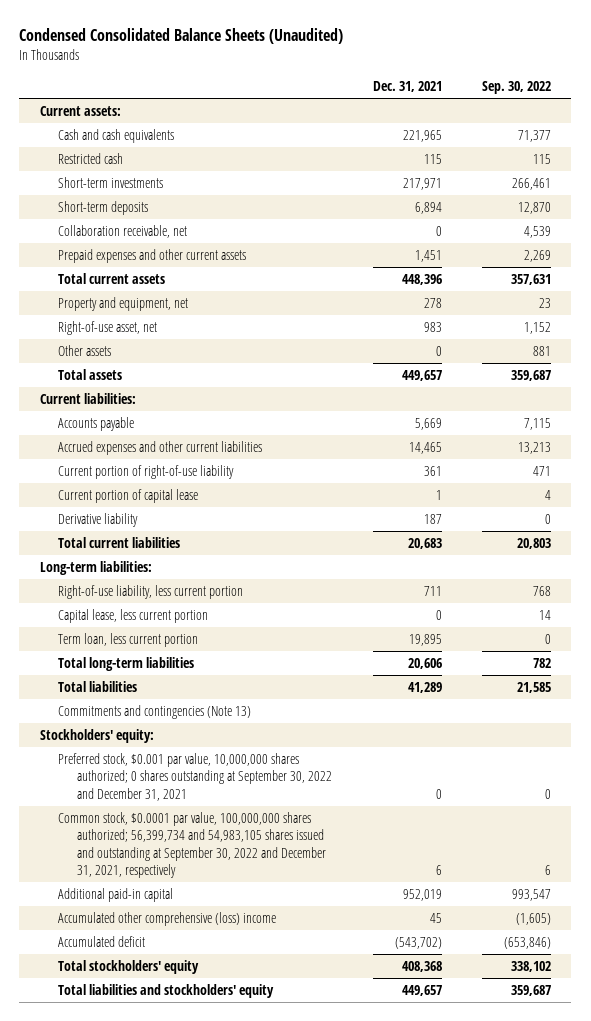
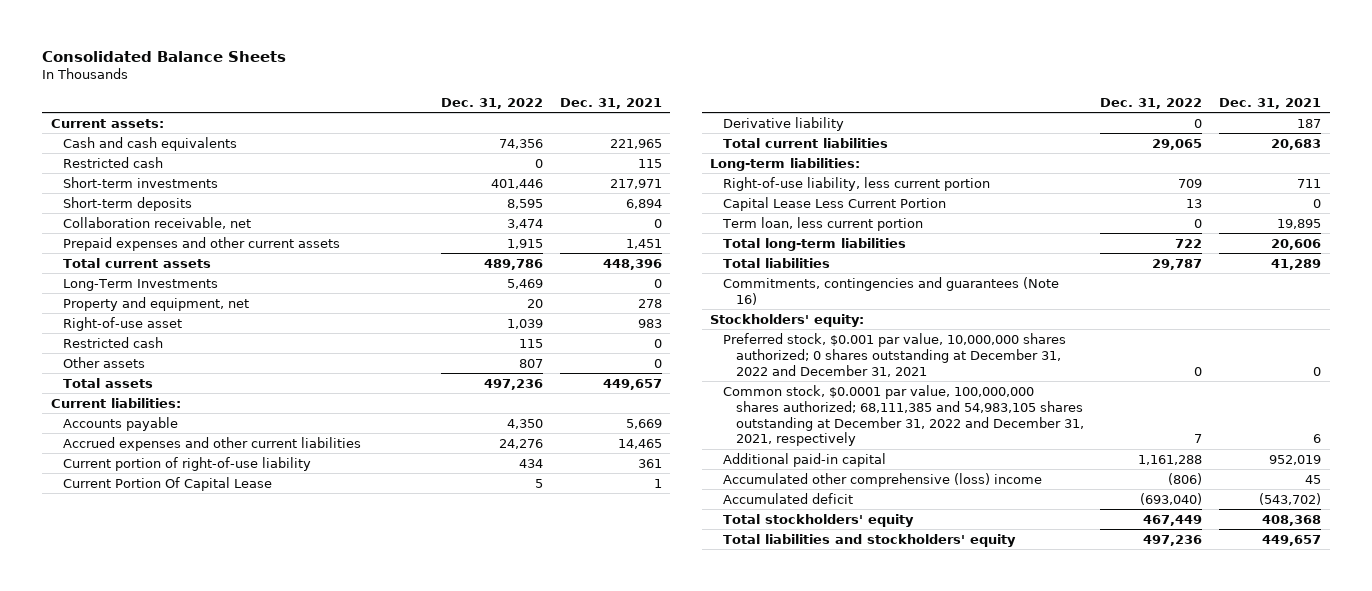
- Condensed Consolidated Balance Sheets (Unaudited)
+ Consolidated Balance Sheets
- | Dec. 31, 2021 | Sep. 30, 2022
+ | Dec. 31, 2022 | Dec. 31, 2021
+ Long-Term Investments | 5,469 | 0
- Right-of-use asset, net | 983 | 1,152
+ Right-of-use asset | 1,039 | 983
+ Restricted cash | 115 | 0
- Current portion of capital lease | 1 | 4
+ Current Portion Of Capital Lease | 5 | 1
- Capital lease, less current portion | 0 | 14
+ Capital Lease Less Current Portion | 13 | 0
- Commitments and contingencies (Note 13)
+ Commitments, contingencies and guarantees (Note 16)
- Preferred stock, $0.001 par value, 10,000,000 shares authorized; 0 shares outstanding at September 30, 2022 and December 31, 2021 | 0 | 0
- Common stock, $0.0001 par value, 100,000,000 shares authorized; 56,399,734 and 54,983,105 shares issued and outstanding at September 30, 2022 and December 31, 2021, respectively | 6 | 6
+ Preferred stock, $0.001 par value, 10,000,000 shares authorized; 0 shares outstanding at December 31, 2022 and December 31, 2021 | 0 | 0
+ Common stock, $0.0001 par value, 100,000,000 shares authorized; 68,111,385 and 54,983,105 shares outstanding at December 31, 2022 and December 31, 2021, respectively | 7 | 6

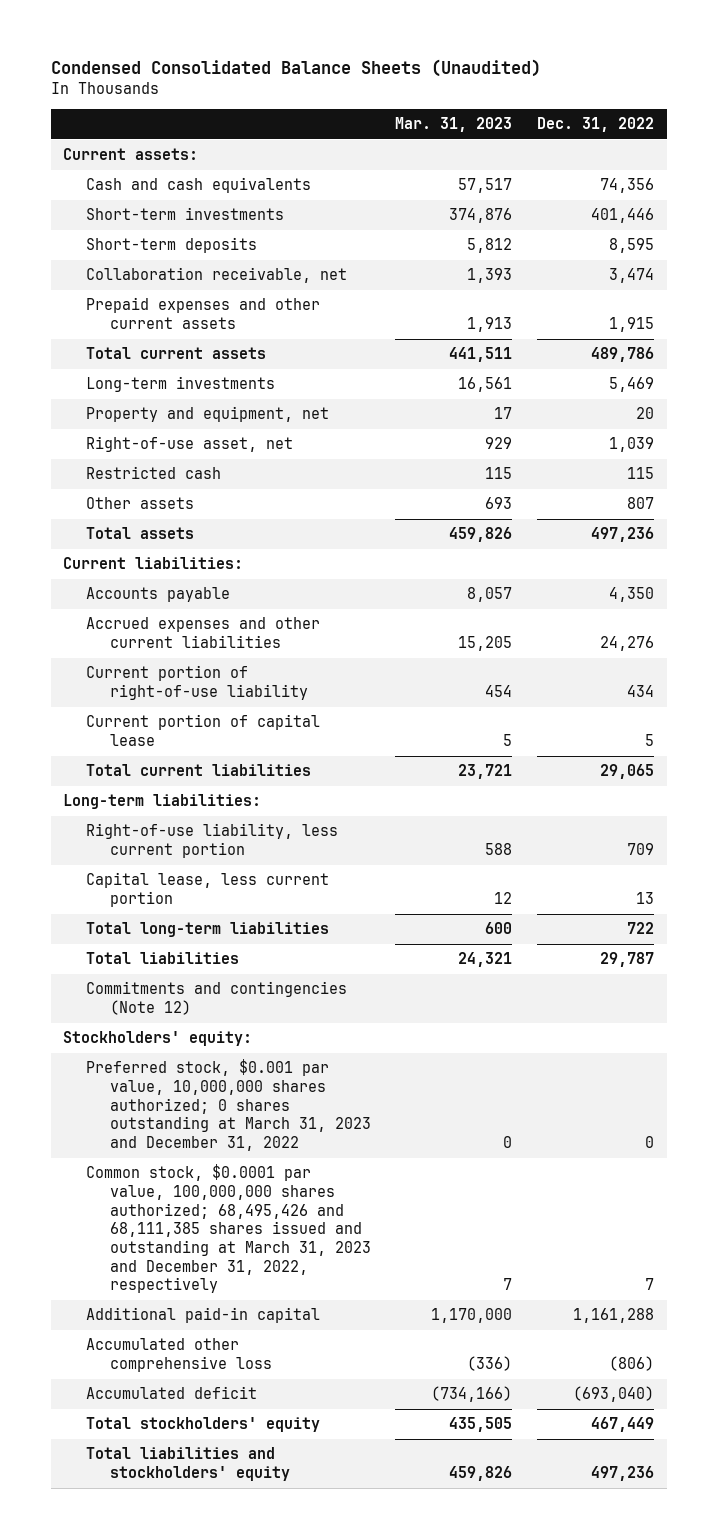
- Consolidated Balance Sheets
+ Condensed Consolidated Balance Sheets (Unaudited)
- | Dec. 31, 2022 | Dec. 31, 2021
+ | Mar. 31, 2023 | Dec. 31, 2022
- Restricted cash | 0 | 115
- Long-Term Investments | 5,469 | 0
+ Long-term investments | 16,561 | 5,469
- Right-of-use asset | 1,039 | 983
+ Right-of-use asset, net | 929 | 1,039
- Current Portion Of Capital Lease | 5 | 1
- Derivative liability | 0 | 187
+ Current portion of capital lease | 5 | 5
- Capital Lease Less Current Portion | 13 | 0
- Term loan, less current portion | 0 | 19,895
+ Capital lease, less current portion | 12 | 13
- Commitments, contingencies and guarantees (Note 16)
+ Commitments and contingencies (Note 12)
- Preferred stock, $0.001 par value, 10,000,000 shares authorized; 0 shares outstanding at December 31, 2022 and December 31, 2021 | 0 | 0
- Common stock, $0.0001 par value, 100,000,000 shares authorized; 68,111,385 and 54,983,105 shares outstanding at December 31, 2022 and December 31, 2021, respectively | 7 | 6
+ Preferred stock, $0.001 par value, 10,000,000 shares authorized; 0 shares outstanding at March 31, 2023 and December 31, 2022 | 0 | 0
+ Common stock, $0.0001 par value, 100,000,000 shares authorized; 68,495,426 and 68,111,385 shares issued and outstanding at March 31, 2023 and December 31, 2022, respectively | 7 | 7
- Accumulated other comprehensive (loss) income | (806) | 45
+ Accumulated other comprehensive loss | (336) | (806)

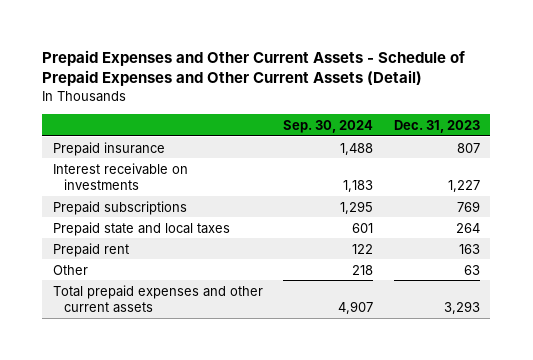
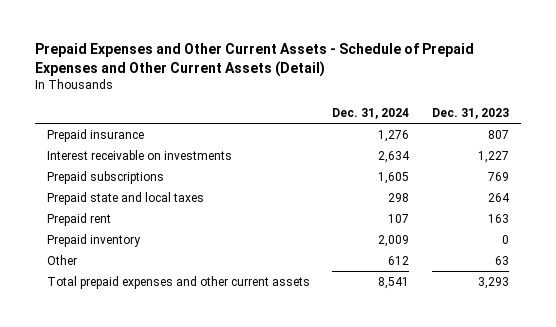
- | Sep. 30, 2024 | Dec. 31, 2023
+ | Dec. 31, 2024 | Dec. 31, 2023
+ Prepaid inventory | 2,009 | 0

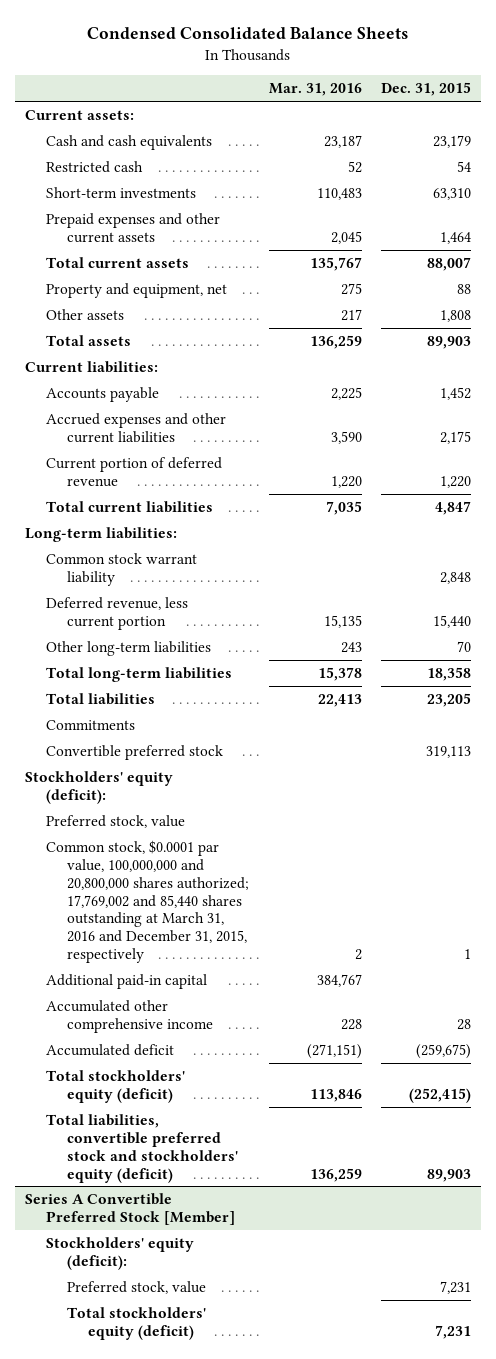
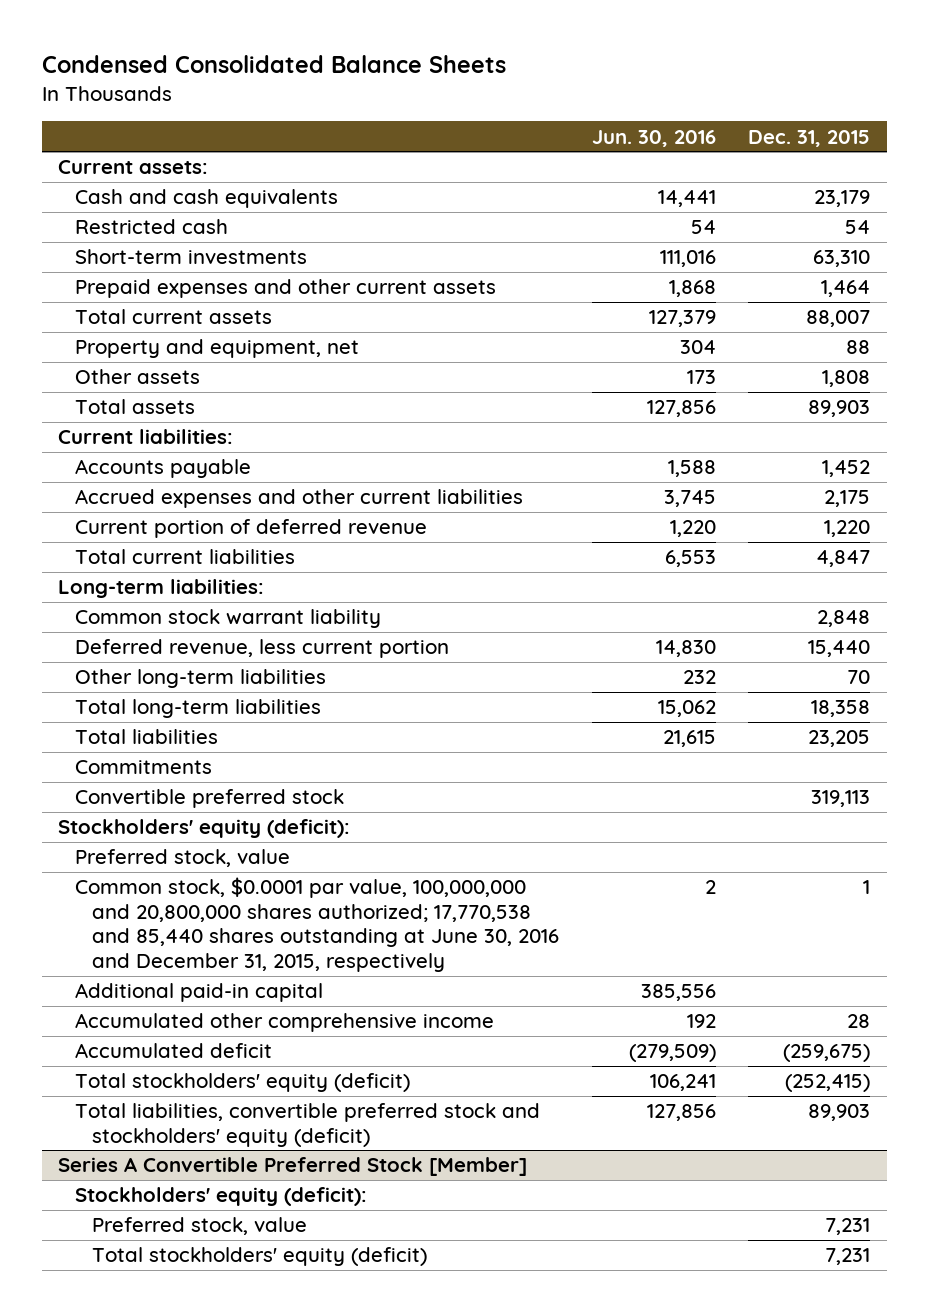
- | Mar. 31, 2016 | Dec. 31, 2015
+ | Jun. 30, 2016 | Dec. 31, 2015
- Common stock, $0.0001 par value, 100,000,000 and 20,800,000 shares authorized; 17,769,002 and 85,440 shares outstanding at March 31, 2016 and December 31, 2015, respectively | 2 | 1
+ Common stock, $0.0001 par value, 100,000,000 and 20,800,000 shares authorized; 17,770,538 and 85,440 shares outstanding at June 30, 2016 and December 31, 2015, respectively | 2 | 1

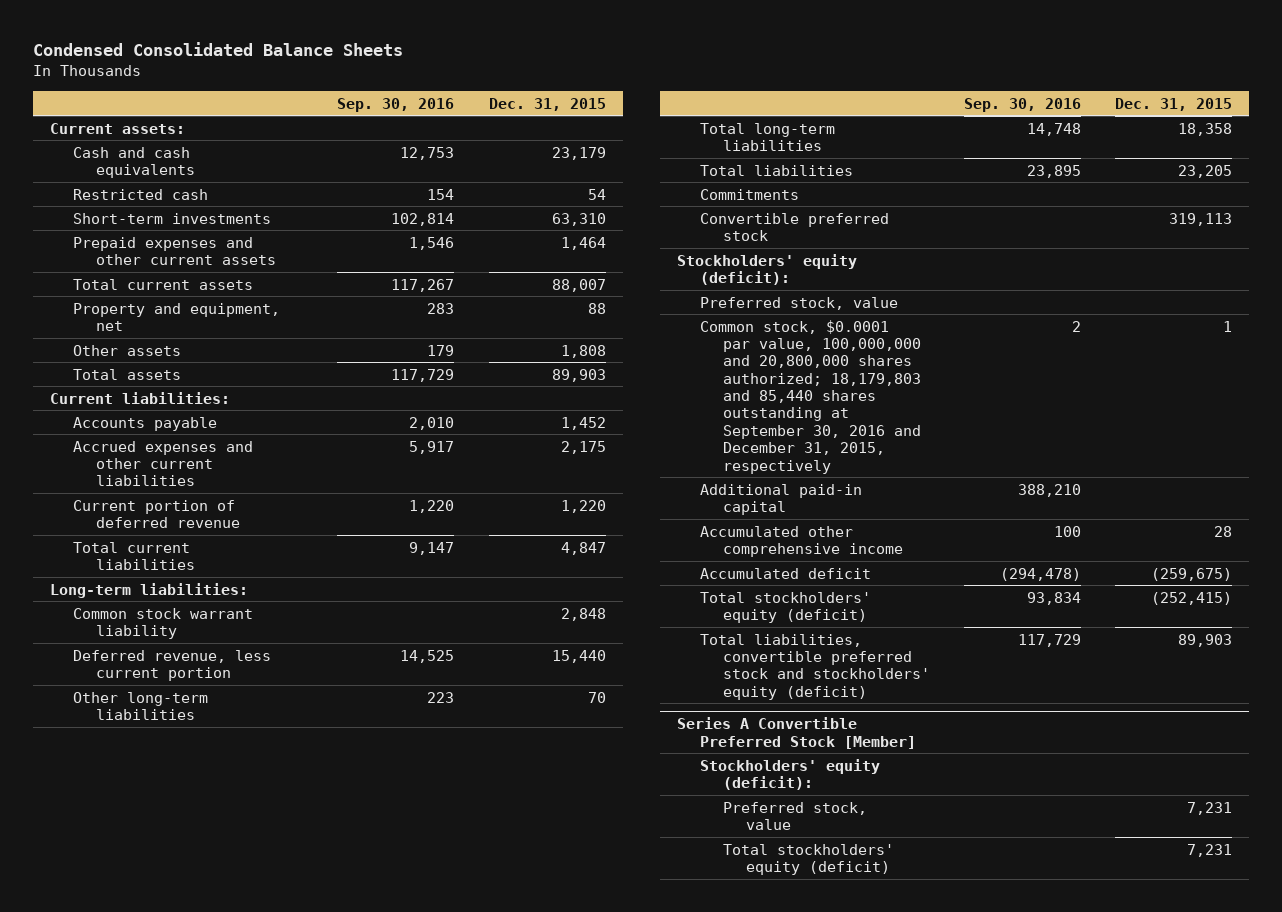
- | Jun. 30, 2016 | Dec. 31, 2015
+ | Sep. 30, 2016 | Dec. 31, 2015
- Common stock, $0.0001 par value, 100,000,000 and 20,800,000 shares authorized; 17,770,538 and 85,440 shares outstanding at June 30, 2016 and December 31, 2015, respectively | 2 | 1
+ Common stock, $0.0001 par value, 100,000,000 and 20,800,000 shares authorized; 18,179,803 and 85,440 shares outstanding at September 30, 2016 and December 31, 2015, respectively | 2 | 1

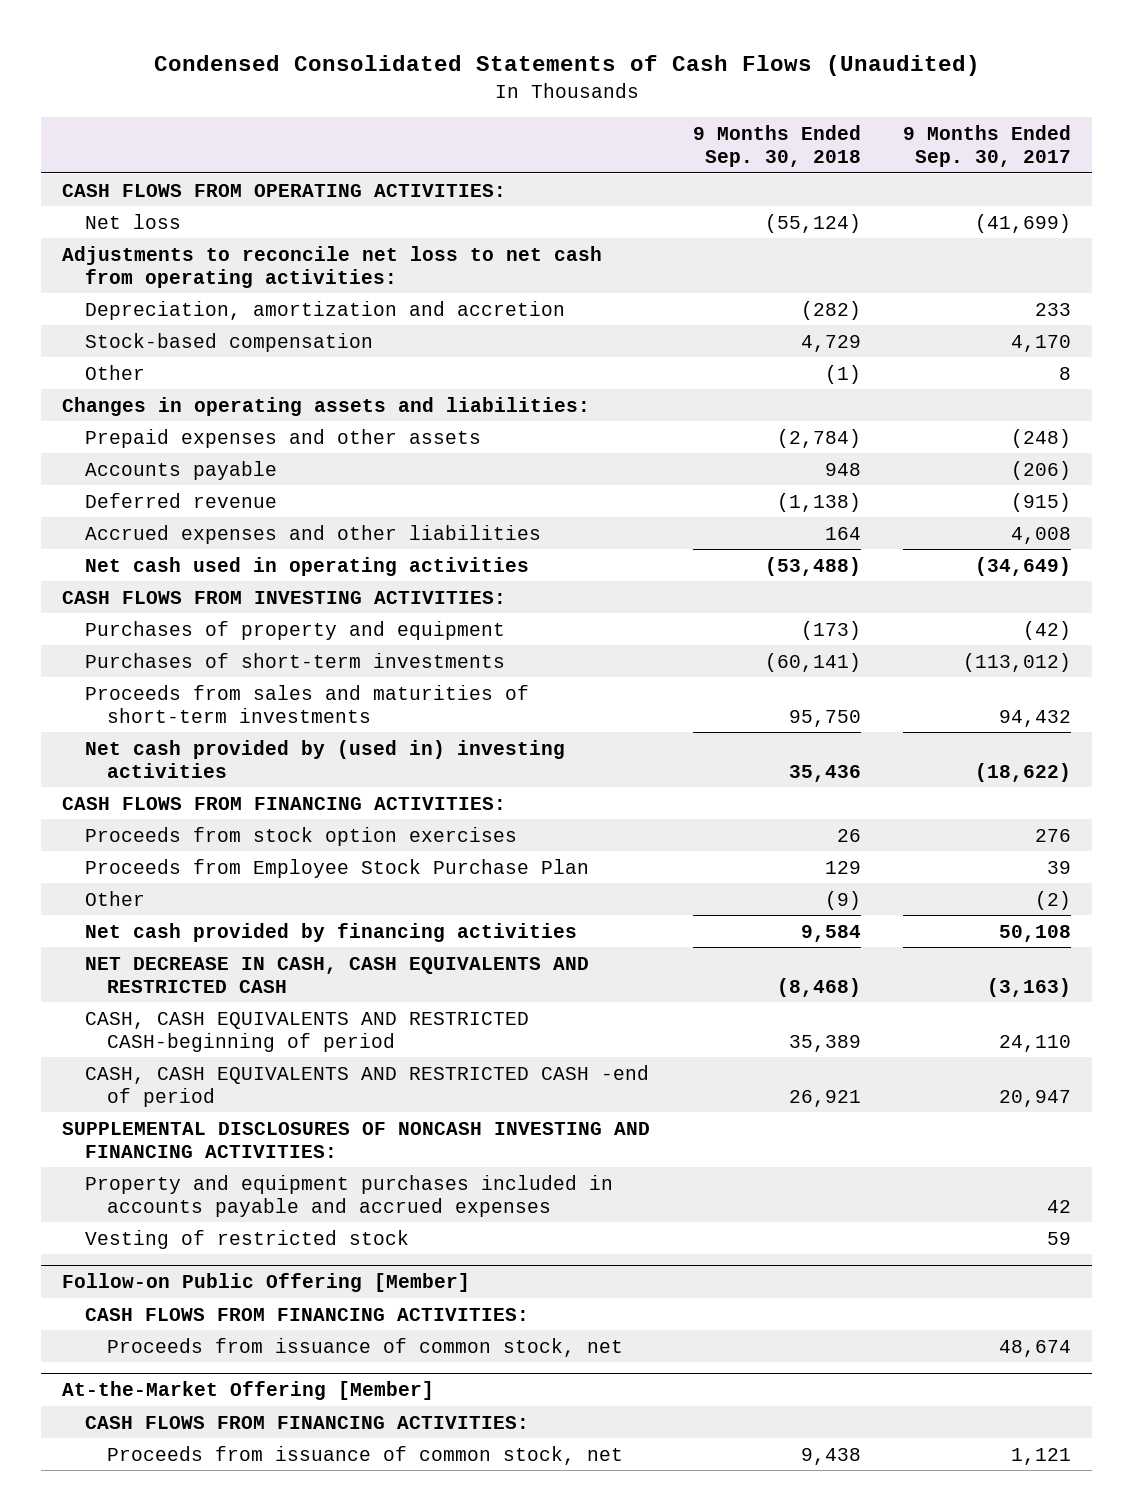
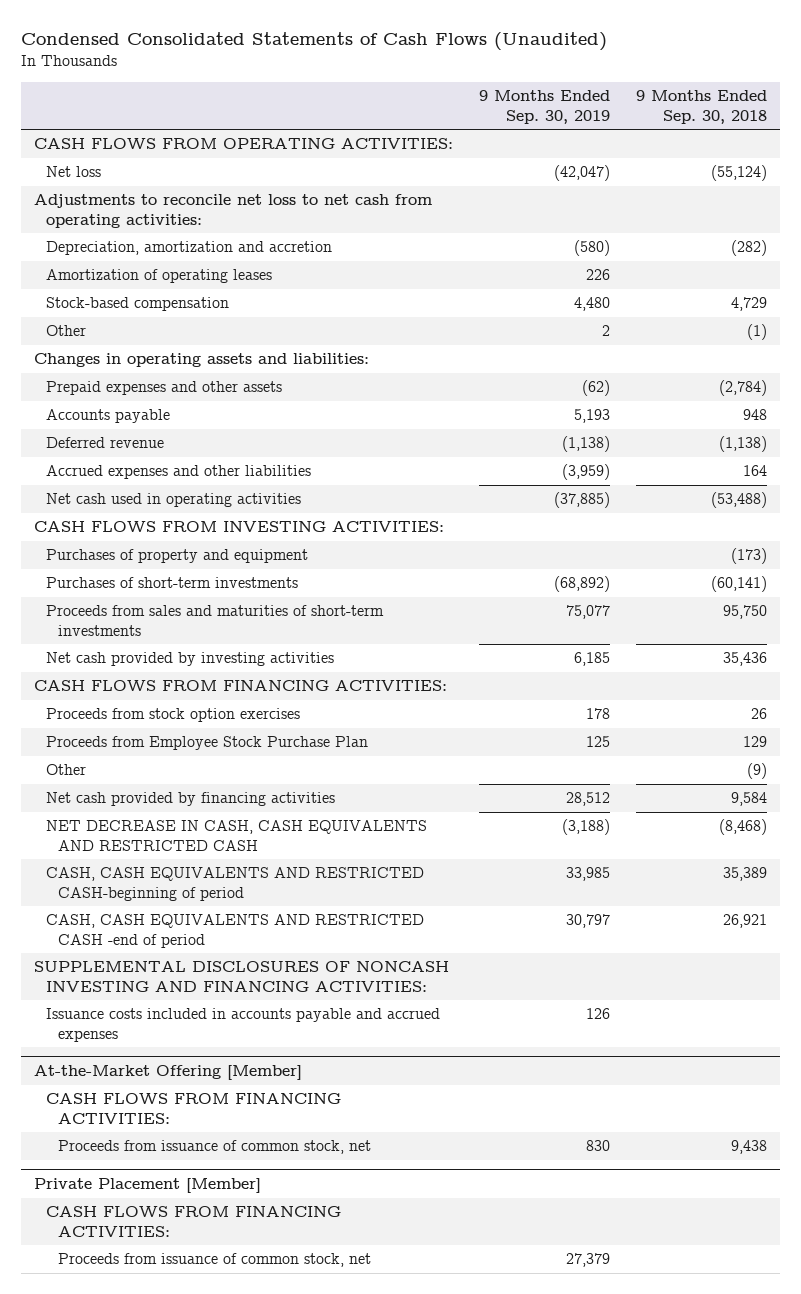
- | 9 Months Ended Sep. 30, 2018 | 9 Months Ended Sep. 30, 2017
+ | 9 Months Ended Sep. 30, 2019 | 9 Months Ended Sep. 30, 2018
+ Amortization of operating leases | 226 |
- Net cash provided by (used in) investing activities | 35,436 | (18,622)
+ Net cash provided by investing activities | 6,185 | 35,436
- Property and equipment purchases included in accounts payable and accrued expenses | | 42
- Vesting of restricted stock | | 59
- Follow-on Public Offering [Member]
- CASH FLOWS FROM FINANCING ACTIVITIES:
- Proceeds from issuance of common stock, net | | 48,674
+ Issuance costs included in accounts payable and accrued expenses | 126 |
+ Private Placement [Member]
+ CASH FLOWS FROM FINANCING ACTIVITIES:
+ Proceeds from issuance of common stock, net | 27,379 |

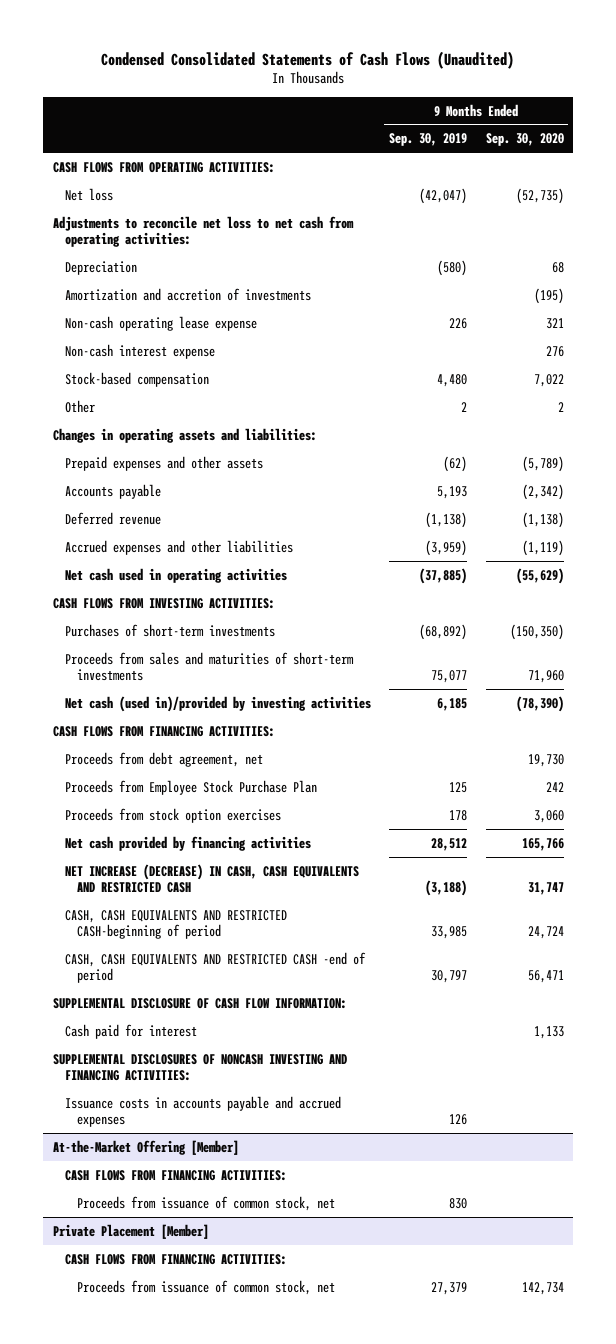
- | 9 Months Ended Sep. 30, 2019 | 9 Months Ended Sep. 30, 2018
+ | 9 Months Ended Sep. 30, 2019 | 9 Months Ended Sep. 30, 2020
- Depreciation, amortization and accretion | (580) | (282)
- Amortization of operating leases | 226 |
+ Depreciation | (580) | 68
+ Amortization and accretion of investments | | (195)
+ Non-cash operating lease expense | 226 | 321
+ Non-cash interest expense | | 276
- Purchases of property and equipment | | (173)
- Net cash provided by investing activities | 6,185 | 35,436
+ Net cash (used in)/provided by investing activities | 6,185 | (78,390)
+ Proceeds from debt agreement, net | | 19,730
- Other | | (9)
moved down: Proceeds from stock option exercises | 178 | 3,060
- NET DECREASE IN CASH, CASH EQUIVALENTS AND RESTRICTED CASH | (3,188) | (8,468)
+ NET INCREASE (DECREASE) IN CASH, CASH EQUIVALENTS AND RESTRICTED CASH | (3,188) | 31,747
+ SUPPLEMENTAL DISCLOSURE OF CASH FLOW INFORMATION:
+ Cash paid for interest | | 1,133
- Issuance costs included in accounts payable and accrued expenses | 126 |
+ Issuance costs in accounts payable and accrued expenses | 126 |

